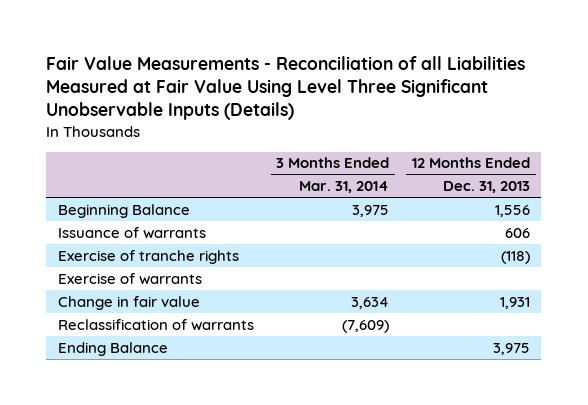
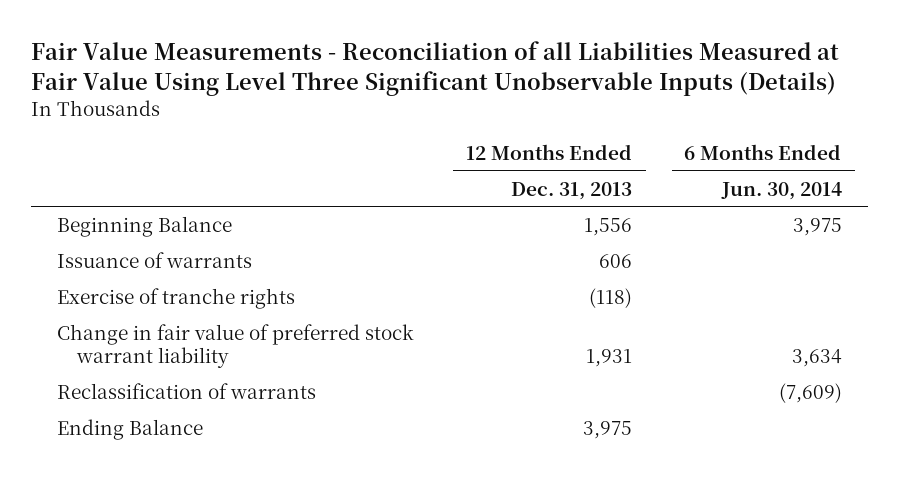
- | 3 Months Ended Mar. 31, 2014 | 12 Months Ended Dec. 31, 2013
+ | 12 Months Ended Dec. 31, 2013 | 6 Months Ended Jun. 30, 2014
- Exercise of warrants
- Change in fair value | 3,634 | 1,931
+ Change in fair value of preferred stock warrant liability | 1,931 | 3,634

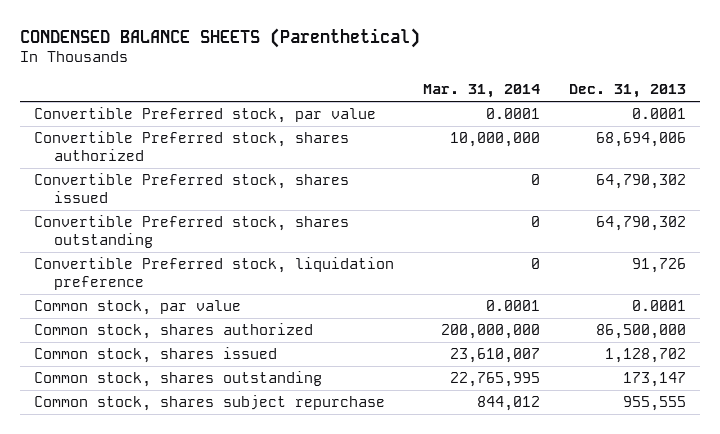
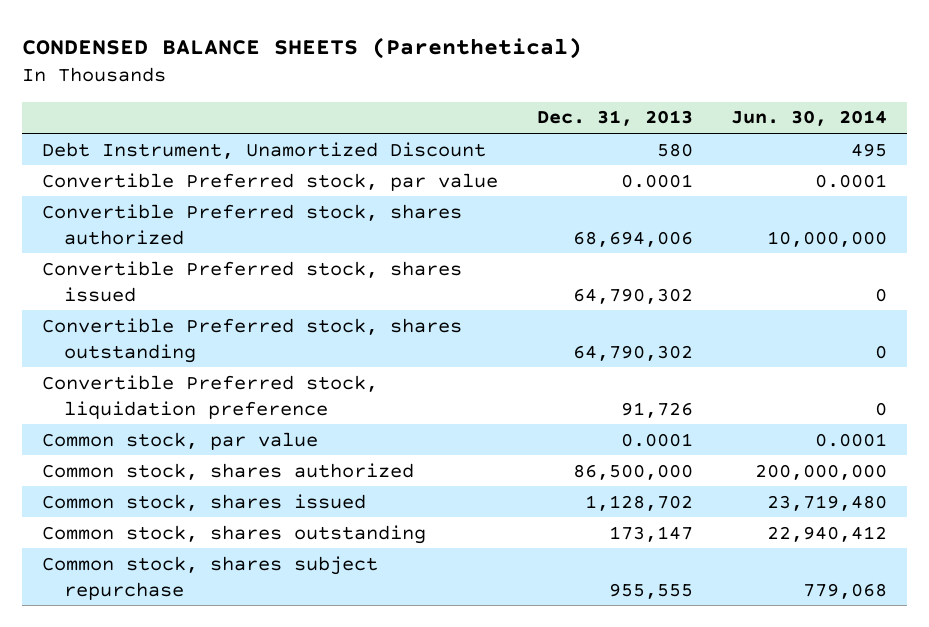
- | Mar. 31, 2014 | Dec. 31, 2013
+ | Dec. 31, 2013 | Jun. 30, 2014
+ Debt Instrument, Unamortized Discount | 580 | 495

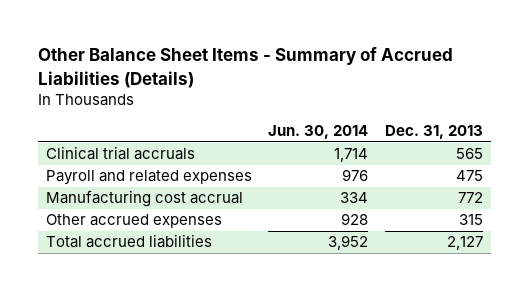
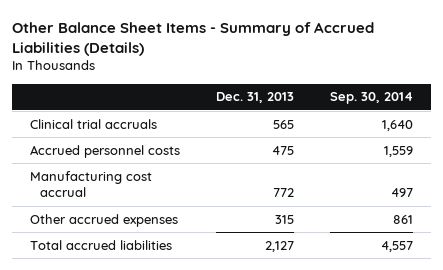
- | Jun. 30, 2014 | Dec. 31, 2013
+ | Dec. 31, 2013 | Sep. 30, 2014
- Payroll and related expenses | 976 | 475
+ Accrued personnel costs | 475 | 1,559

